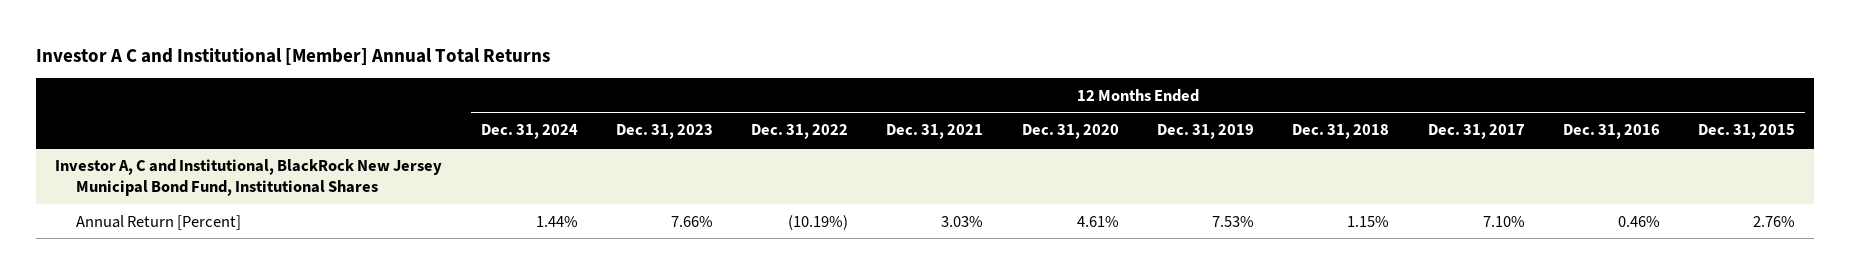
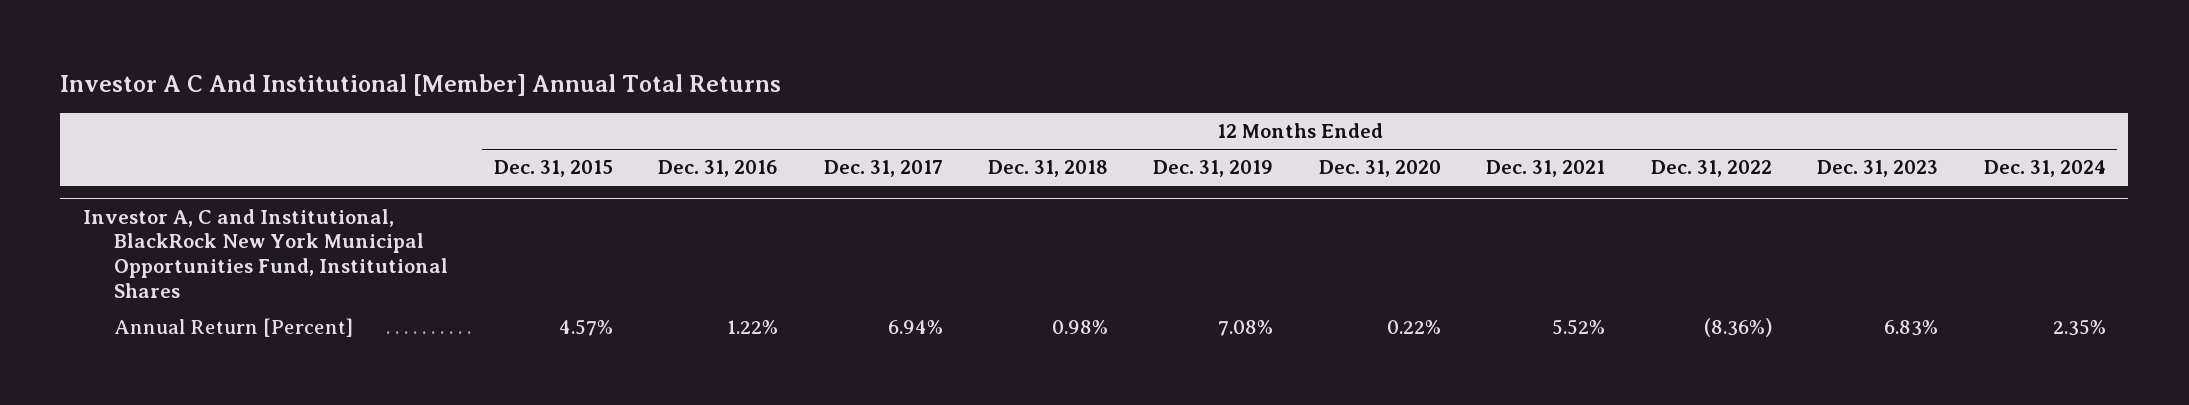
- Investor A C and Institutional [Member] Annual Total Returns
+ Investor A C And Institutional [Member] Annual Total Returns
- | 12 Months Ended Dec. 31, 2024 | 12 Months Ended Dec. 31, 2023 | 12 Months Ended Dec. 31, 2022 | 12 Months Ended Dec. 31, 2021 | 12 Months Ended Dec. 31, 2020 | 12 Months Ended Dec. 31, 2019 | 12 Months Ended Dec. 31, 2018 | 12 Months Ended Dec. 31, 2017 | 12 Months Ended Dec. 31, 2016 | 12 Months Ended Dec. 31, 2015
+ | 12 Months Ended Dec. 31, 2015 | 12 Months Ended Dec. 31, 2016 | 12 Months Ended Dec. 31, 2017 | 12 Months Ended Dec. 31, 2018 | 12 Months Ended Dec. 31, 2019 | 12 Months Ended Dec. 31, 2020 | 12 Months Ended Dec. 31, 2021 | 12 Months Ended Dec. 31, 2022 | 12 Months Ended Dec. 31, 2023 | 12 Months Ended Dec. 31, 2024
- Investor A, C and Institutional, BlackRock New Jersey Municipal Bond Fund, Institutional Shares
- Annual Return [Percent] | 1.44% | 7.66% | (10.19%) | 3.03% | 4.61% | 7.53% | 1.15% | 7.10% | 0.46% | 2.76%
+ Investor A, C and Institutional, BlackRock New York Municipal Opportunities Fund, Institutional Shares
+ Annual Return [Percent] | 4.57% | 1.22% | 6.94% | 0.98% | 7.08% | 0.22% | 5.52% | (8.36%) | 6.83% | 2.35%

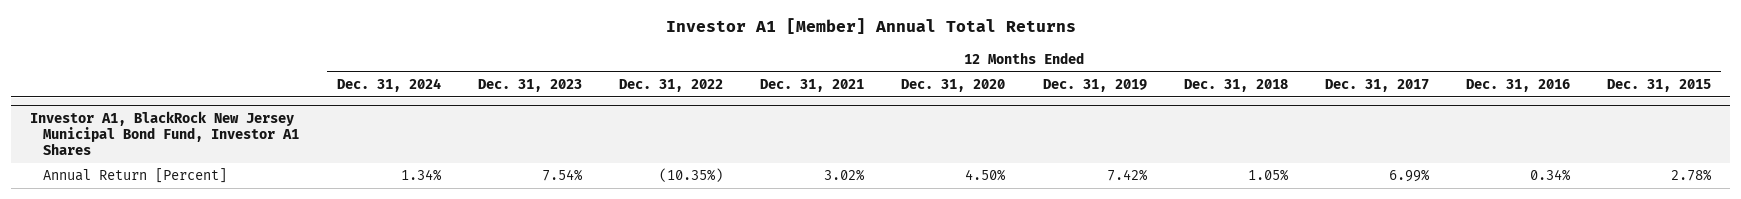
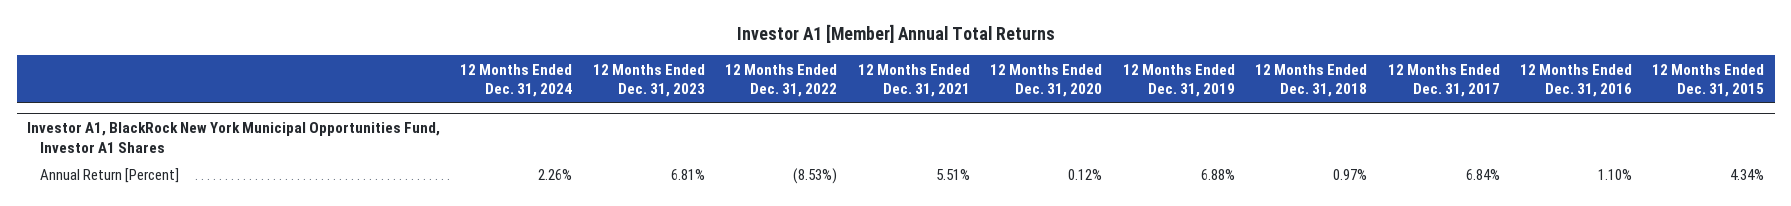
- Investor A1, BlackRock New Jersey Municipal Bond Fund, Investor A1 Shares
- Annual Return [Percent] | 1.34% | 7.54% | (10.35%) | 3.02% | 4.50% | 7.42% | 1.05% | 6.99% | 0.34% | 2.78%
+ Investor A1, BlackRock New York Municipal Opportunities Fund, Investor A1 Shares
+ Annual Return [Percent] | 2.26% | 6.81% | (8.53%) | 5.51% | 0.12% | 6.88% | 0.97% | 6.84% | 1.10% | 4.34%

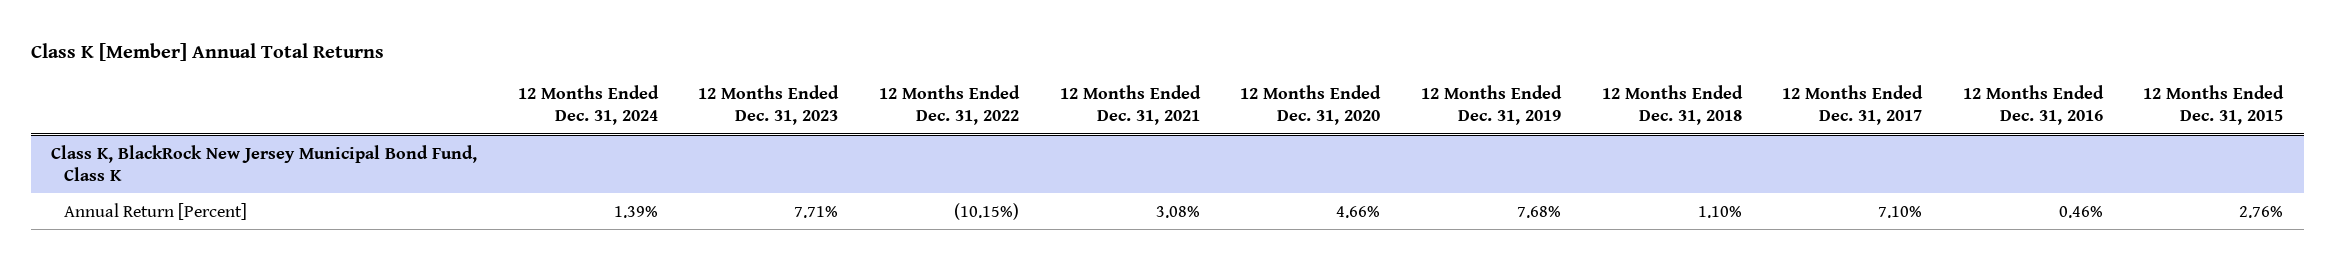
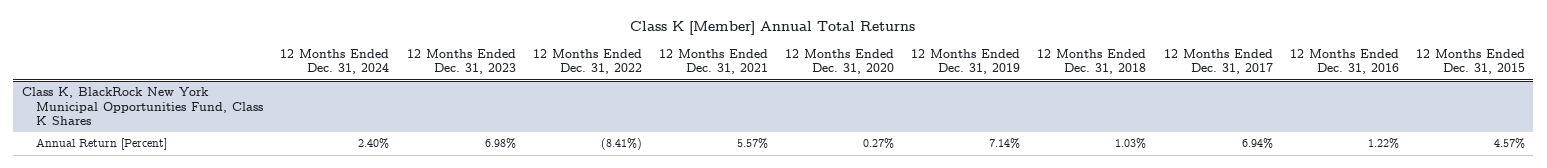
- Class K, BlackRock New Jersey Municipal Bond Fund, Class K
- Annual Return [Percent] | 1.39% | 7.71% | (10.15%) | 3.08% | 4.66% | 7.68% | 1.10% | 7.10% | 0.46% | 2.76%
+ Class K, BlackRock New York Municipal Opportunities Fund, Class K Shares
+ Annual Return [Percent] | 2.40% | 6.98% | (8.41%) | 5.57% | 0.27% | 7.14% | 1.03% | 6.94% | 1.22% | 4.57%

